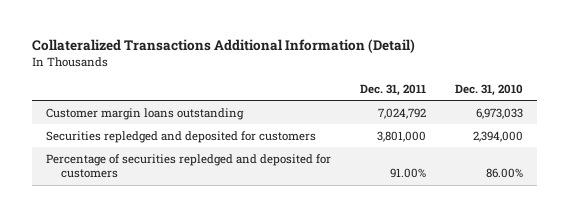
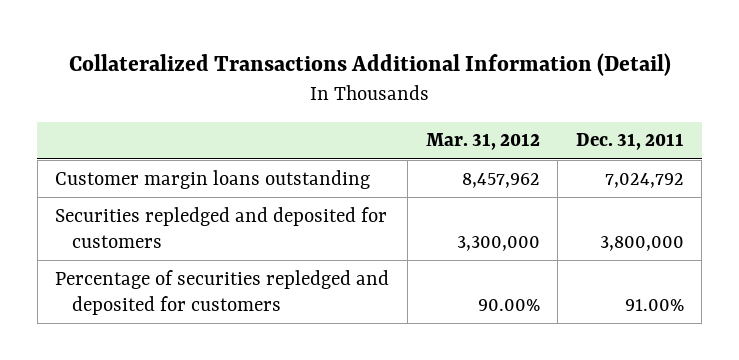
- | Dec. 31, 2011 | Dec. 31, 2010
+ | Mar. 31, 2012 | Dec. 31, 2011
- Securities repledged and deposited for customers | 3,801,000 | 2,394,000
+ Securities repledged and deposited for customers | 3,300,000 | 3,800,000

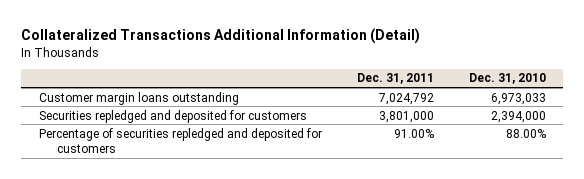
- | Mar. 31, 2012 | Dec. 31, 2011
+ | Dec. 31, 2011 | Dec. 31, 2010
- Securities repledged and deposited for customers | 3,300,000 | 3,800,000
+ Securities repledged and deposited for customers | 3,801,000 | 2,394,000

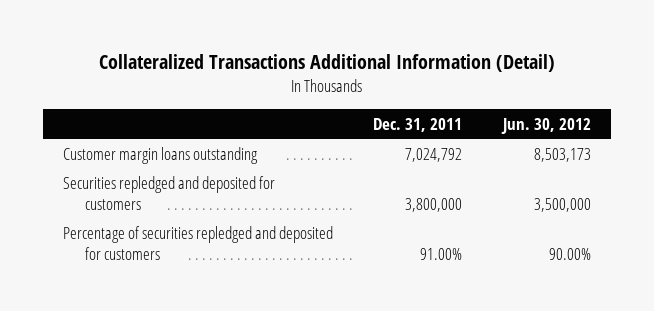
- | Dec. 31, 2011 | Dec. 31, 2010
+ | Dec. 31, 2011 | Jun. 30, 2012
- Securities repledged and deposited for customers | 3,801,000 | 2,394,000
+ Securities repledged and deposited for customers | 3,800,000 | 3,500,000

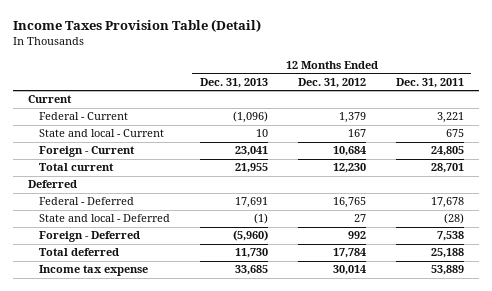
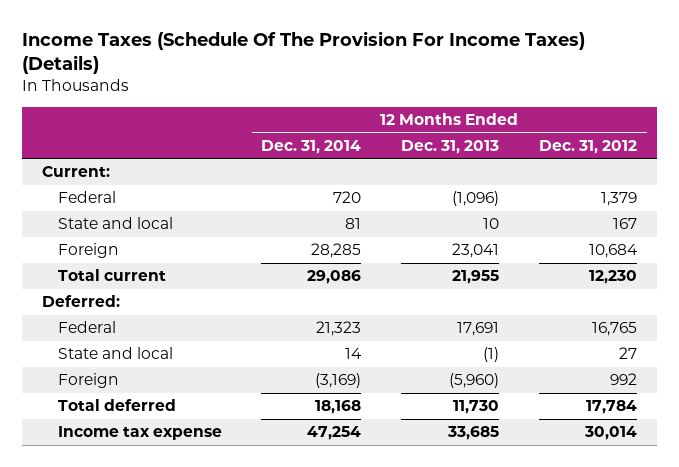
- Income Taxes Provision Table (Detail)
+ Income Taxes (Schedule Of The Provision For Income Taxes) (Details)
- | 12 Months Ended Dec. 31, 2013 | 12 Months Ended Dec. 31, 2012 | 12 Months Ended Dec. 31, 2011
+ | 12 Months Ended Dec. 31, 2014 | 12 Months Ended Dec. 31, 2013 | 12 Months Ended Dec. 31, 2012
- Current
- Federal - Current | (1,096) | 1,379 | 3,221
- State and local - Current | 10 | 167 | 675
- Foreign - Current | 23,041 | 10,684 | 24,805
+ Current:
+ Federal | 720 | (1,096) | 1,379
+ State and local | 81 | 10 | 167
+ Foreign | 28,285 | 23,041 | 10,684
- Deferred
- Federal - Deferred | 17,691 | 16,765 | 17,678
- State and local - Deferred | (1) | 27 | (28)
- Foreign - Deferred | (5,960) | 992 | 7,538
+ Deferred:
+ Federal | 21,323 | 17,691 | 16,765
+ State and local | 14 | (1) | 27
+ Foreign | (3,169) | (5,960) | 992

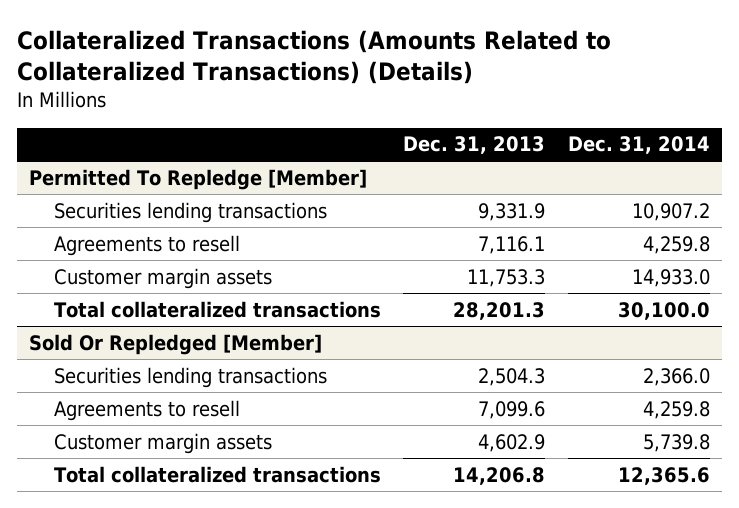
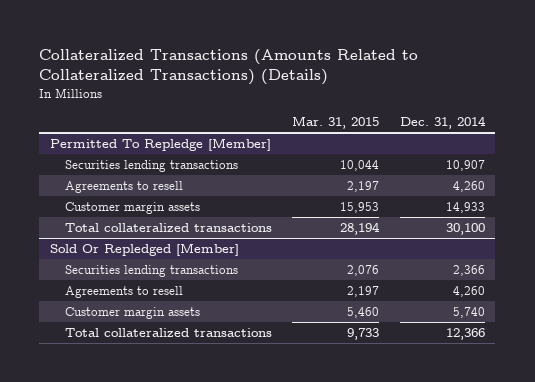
- | Dec. 31, 2013 | Dec. 31, 2014
+ | Mar. 31, 2015 | Dec. 31, 2014
@ Permitted To Repledge [Member]
- Securities lending transactions | 9,331.9 | 10,907.2
- Agreements to resell | 7,116.1 | 4,259.8
- Customer margin assets | 11,753.3 | 14,933.0
- Total collateralized transactions | 28,201.3 | 30,100.0
+ Securities lending transactions | 10,044 | 10,907
+ Agreements to resell | 2,197 | 4,260
+ Customer margin assets | 15,953 | 14,933
+ Total collateralized transactions | 28,194 | 30,100
@ Sold Or Repledged [Member]
- Securities lending transactions | 2,504.3 | 2,366.0
- Agreements to resell | 7,099.6 | 4,259.8
- Customer margin assets | 4,602.9 | 5,739.8
- Total collateralized transactions | 14,206.8 | 12,365.6
+ Securities lending transactions | 2,076 | 2,366
+ Agreements to resell | 2,197 | 4,260
+ Customer margin assets | 5,460 | 5,740
+ Total collateralized transactions | 9,733 | 12,366

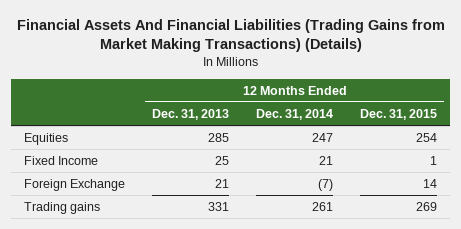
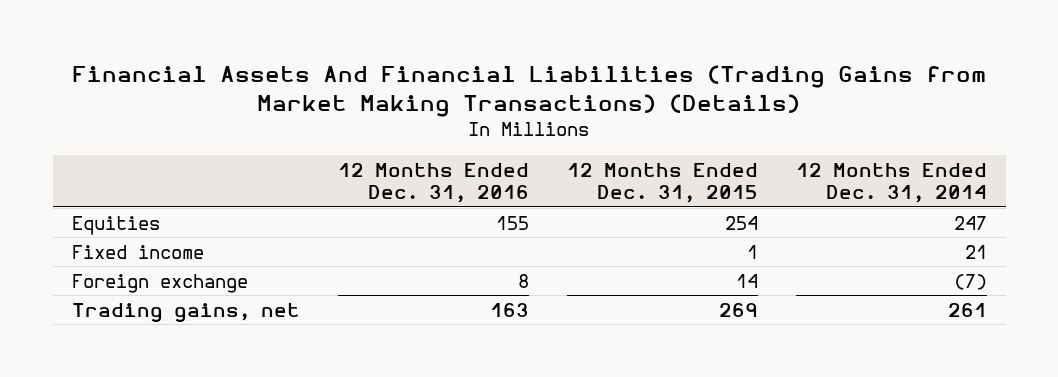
- | 12 Months Ended Dec. 31, 2013 | 12 Months Ended Dec. 31, 2014 | 12 Months Ended Dec. 31, 2015
+ | 12 Months Ended Dec. 31, 2016 | 12 Months Ended Dec. 31, 2015 | 12 Months Ended Dec. 31, 2014
- Fixed Income | 25 | 21 | 1
- Foreign Exchange | 21 | (7) | 14
- Trading gains | 331 | 261 | 269
+ Fixed income | | 1 | 21
+ Foreign exchange | 8 | 14 | (7)
+ Trading gains, net | 163 | 269 | 261

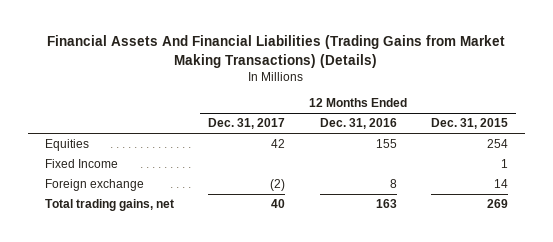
- | 12 Months Ended Dec. 31, 2016 | 12 Months Ended Dec. 31, 2015 | 12 Months Ended Dec. 31, 2014
+ | 12 Months Ended Dec. 31, 2017 | 12 Months Ended Dec. 31, 2016 | 12 Months Ended Dec. 31, 2015
- Fixed income | | 1 | 21
+ Fixed Income | | | 1
- Trading gains, net | 163 | 269 | 261
+ Total trading gains, net | 40 | 163 | 269

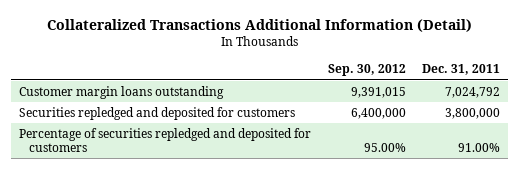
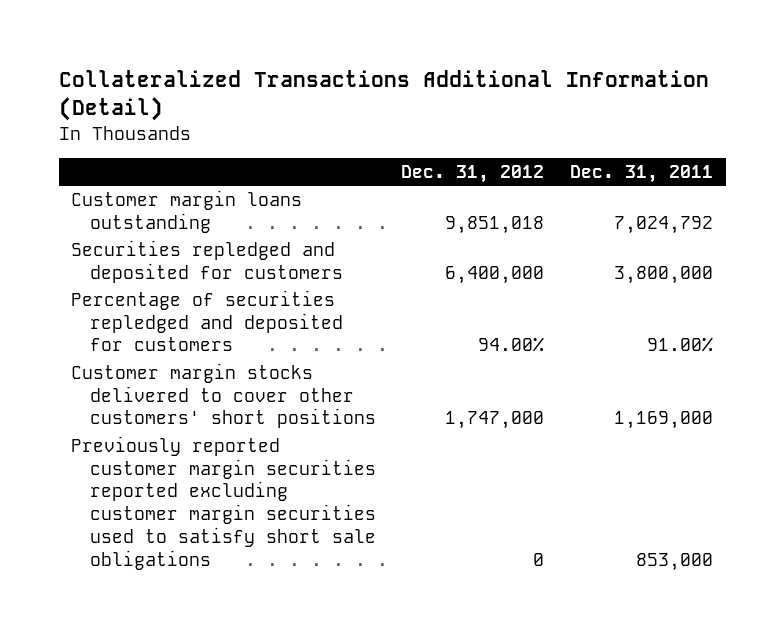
- | Sep. 30, 2012 | Dec. 31, 2011
+ | Dec. 31, 2012 | Dec. 31, 2011
+ Customer margin stocks delivered to cover other customers' short positions | 1,747,000 | 1,169,000
+ Previously reported customer margin securities reported excluding customer margin securities used to satisfy short sale obligations | 0 | 853,000

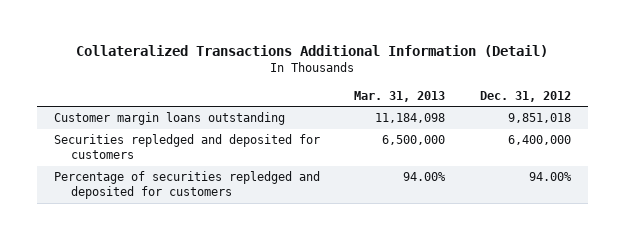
- | Dec. 31, 2012 | Dec. 31, 2011
+ | Mar. 31, 2013 | Dec. 31, 2012
- Customer margin stocks delivered to cover other customers' short positions | 1,747,000 | 1,169,000
- Previously reported customer margin securities reported excluding customer margin securities used to satisfy short sale obligations | 0 | 853,000

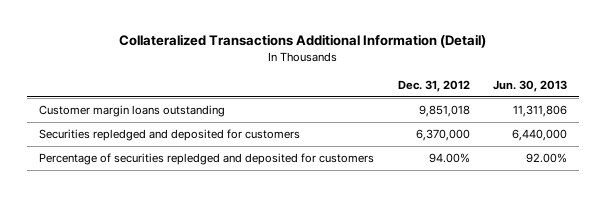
- | Mar. 31, 2013 | Dec. 31, 2012
+ | Dec. 31, 2012 | Jun. 30, 2013
- Securities repledged and deposited for customers | 6,500,000 | 6,400,000
+ Securities repledged and deposited for customers | 6,370,000 | 6,440,000

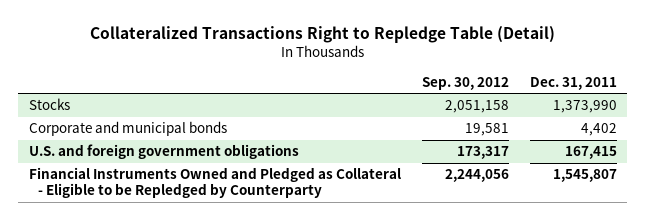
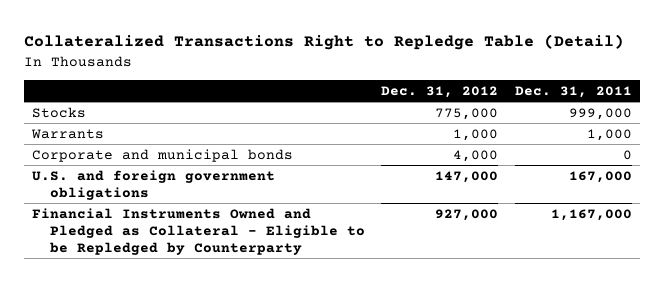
- | Sep. 30, 2012 | Dec. 31, 2011
+ | Dec. 31, 2012 | Dec. 31, 2011
- Stocks | 2,051,158 | 1,373,990
- Corporate and municipal bonds | 19,581 | 4,402
- U.S. and foreign government obligations | 173,317 | 167,415
- Financial Instruments Owned and Pledged as Collateral - Eligible to be Repledged by Counterparty | 2,244,056 | 1,545,807
+ Stocks | 775,000 | 999,000
+ Warrants | 1,000 | 1,000
+ Corporate and municipal bonds | 4,000 | 0
+ U.S. and foreign government obligations | 147,000 | 167,000
+ Financial Instruments Owned and Pledged as Collateral - Eligible to be Repledged by Counterparty | 927,000 | 1,167,000

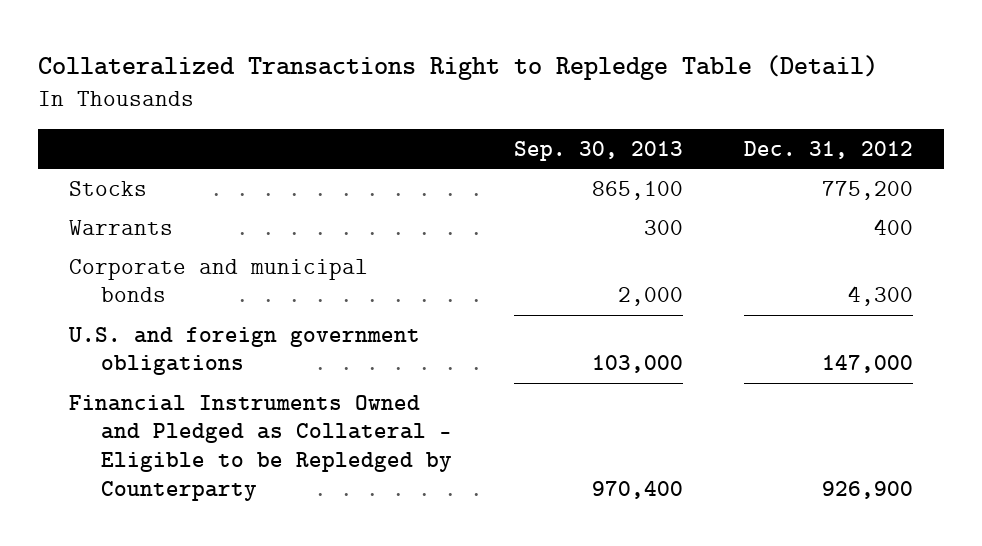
- | Dec. 31, 2012 | Dec. 31, 2011
+ | Sep. 30, 2013 | Dec. 31, 2012
- Stocks | 775,000 | 999,000
- Warrants | 1,000 | 1,000
- Corporate and municipal bonds | 4,000 | 0
+ Stocks | 865,100 | 775,200
+ Warrants | 300 | 400
+ Corporate and municipal bonds | 2,000 | 4,300
- Financial Instruments Owned and Pledged as Collateral - Eligible to be Repledged by Counterparty | 927,000 | 1,167,000
+ Financial Instruments Owned and Pledged as Collateral - Eligible to be Repledged by Counterparty | 970,400 | 926,900

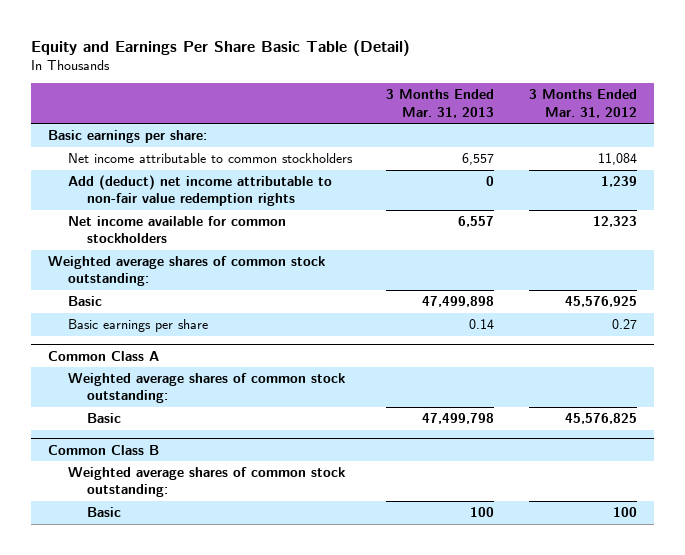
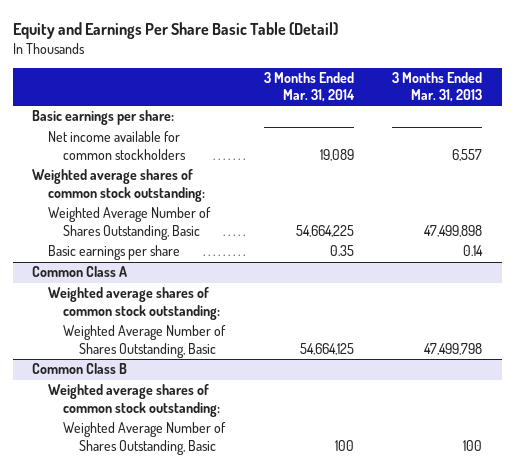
- | 3 Months Ended Mar. 31, 2013 | 3 Months Ended Mar. 31, 2012
+ | 3 Months Ended Mar. 31, 2014 | 3 Months Ended Mar. 31, 2013
- Net income attributable to common stockholders | 6,557 | 11,084
- Add (deduct) net income attributable to non-fair value redemption rights | 0 | 1,239
- Basic | 47,499,898 | 45,576,925
+ Weighted Average Number of Shares Outstanding, Basic | 54,664,225 | 47,499,898
@ Common Class A
- Basic | 47,499,798 | 45,576,825
+ Weighted Average Number of Shares Outstanding, Basic | 54,664,125 | 47,499,798
@ Common Class B
- Basic | 100 | 100
+ Weighted Average Number of Shares Outstanding, Basic | 100 | 100

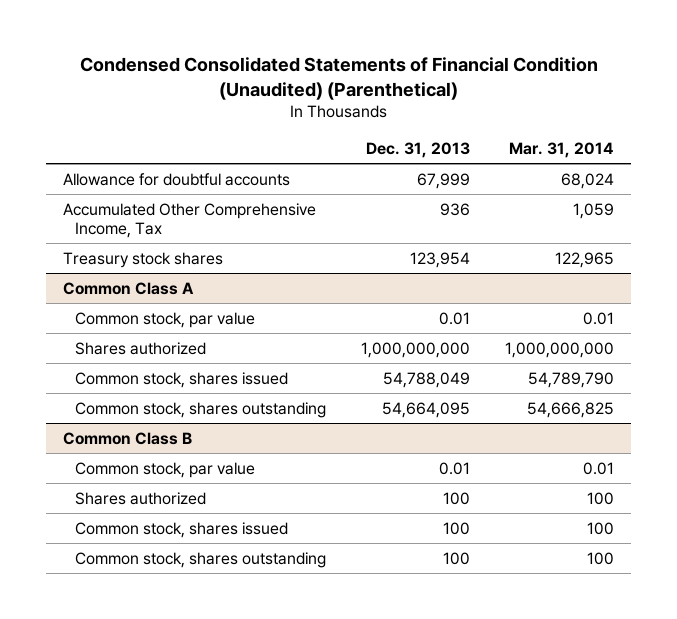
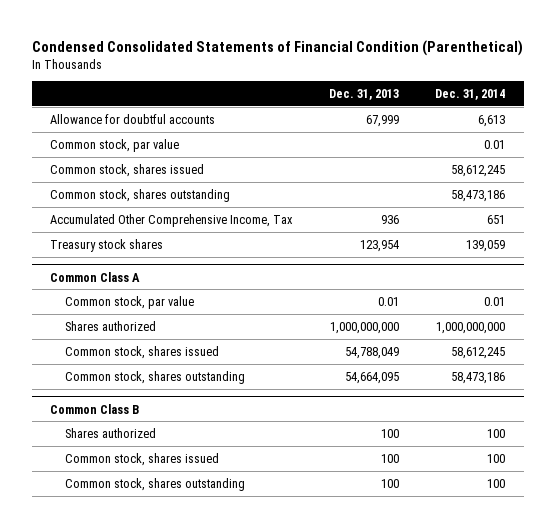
- Condensed Consolidated Statements of Financial Condition (Unaudited) (Parenthetical)
+ Condensed Consolidated Statements of Financial Condition (Parenthetical)
- | Dec. 31, 2013 | Mar. 31, 2014
+ | Dec. 31, 2013 | Dec. 31, 2014
+ Common stock, par value | | 0.01
+ Common stock, shares issued | | 58,612,245
+ Common stock, shares outstanding | | 58,473,186
@ Common Class B
- Common stock, par value | 0.01 | 0.01

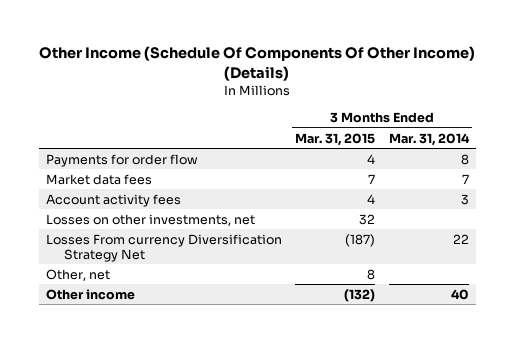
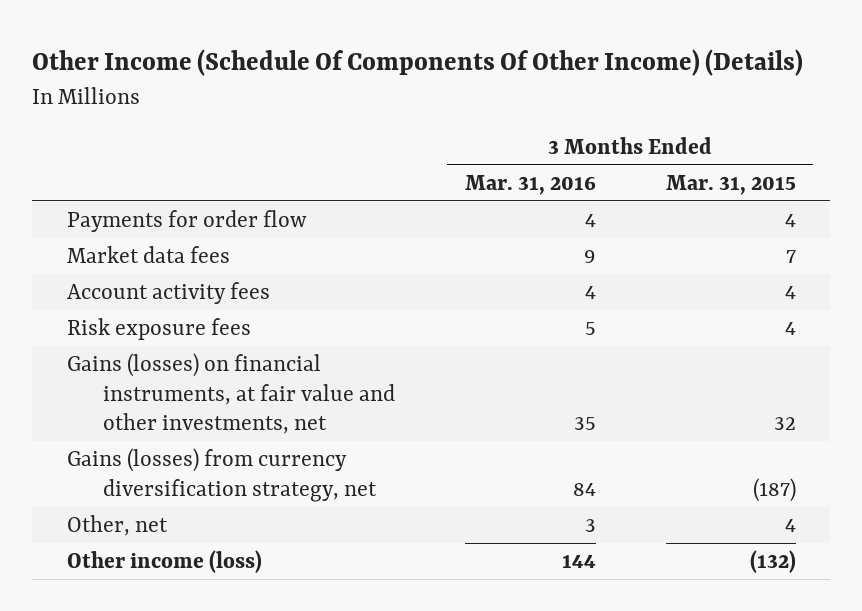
- | 3 Months Ended Mar. 31, 2015 | 3 Months Ended Mar. 31, 2014
+ | 3 Months Ended Mar. 31, 2016 | 3 Months Ended Mar. 31, 2015
- Losses on other investments, net | 32 |
- Losses From currency Diversification Strategy Net | (187) | 22
- Other, net | 8 |
- Other income | (132) | 40
+ Risk exposure fees | 5 | 4
+ Gains (losses) on financial instruments, at fair value and other investments, net | 35 | 32
+ Gains (losses) from currency diversification strategy, net | 84 | (187)
+ Other, net | 3 | 4
+ Other income (loss) | 144 | (132)

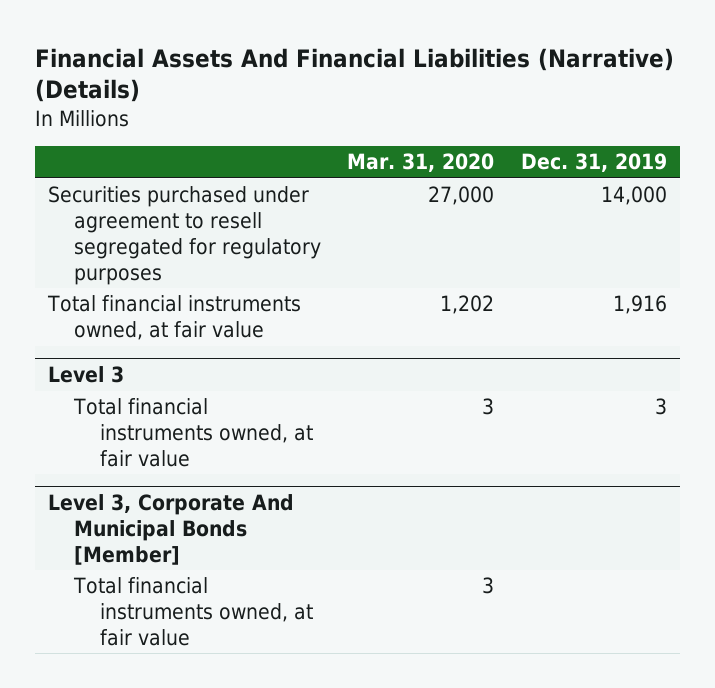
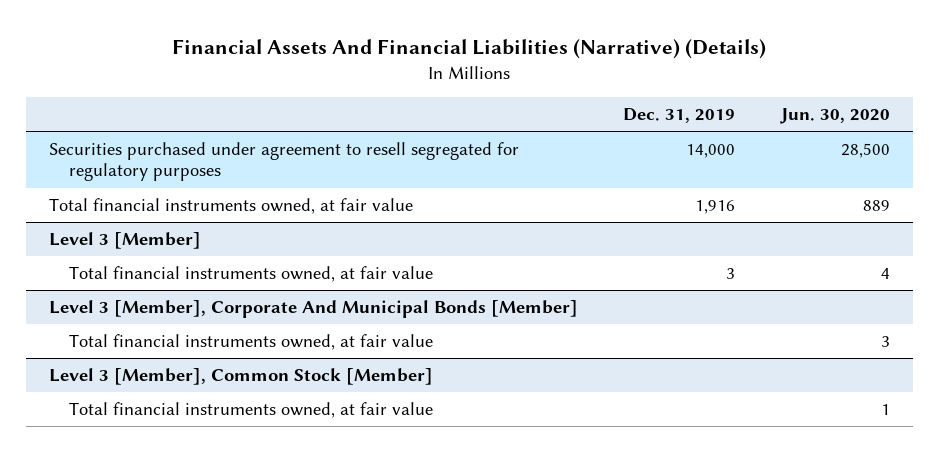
- | Mar. 31, 2020 | Dec. 31, 2019
+ | Dec. 31, 2019 | Jun. 30, 2020
- Level 3
+ Level 3 [Member]
- Level 3, Corporate And Municipal Bonds [Member]
+ Level 3 [Member], Corporate And Municipal Bonds [Member]
+ Level 3 [Member], Common Stock [Member]
+ Total financial instruments owned, at fair value | | 1

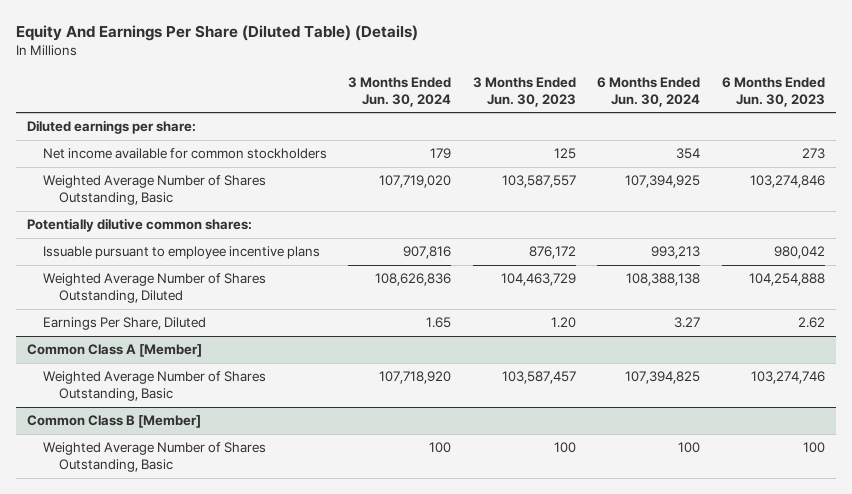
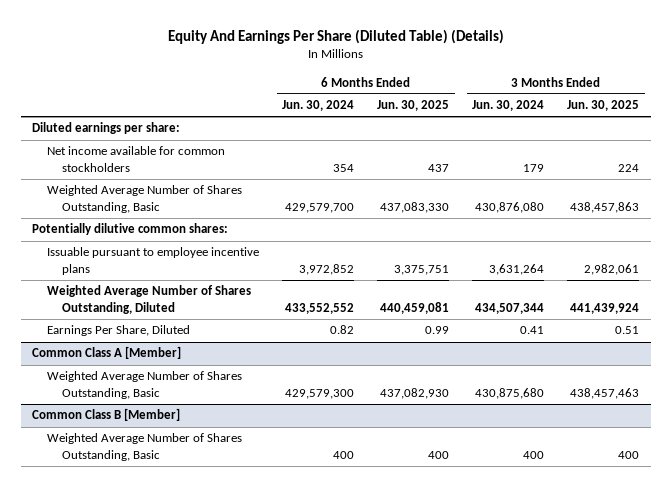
- | 3 Months Ended Jun. 30, 2024 | 3 Months Ended Jun. 30, 2023 | 6 Months Ended Jun. 30, 2024 | 6 Months Ended Jun. 30, 2023
+ | 6 Months Ended Jun. 30, 2024 | 6 Months Ended Jun. 30, 2025 | 3 Months Ended Jun. 30, 2024 | 3 Months Ended Jun. 30, 2025
- Weighted Average Number of Shares Outstanding, Basic | 107,719,020 | 103,587,557 | 107,394,925 | 103,274,846
+ Weighted Average Number of Shares Outstanding, Basic | 429,579,700 | 437,083,330 | 430,876,080 | 438,457,863
- Issuable pursuant to employee incentive plans | 907,816 | 876,172 | 993,213 | 980,042
- Weighted Average Number of Shares Outstanding, Diluted | 108,626,836 | 104,463,729 | 108,388,138 | 104,254,888
- Earnings Per Share, Diluted | 1.65 | 1.20 | 3.27 | 2.62
+ Issuable pursuant to employee incentive plans | 3,972,852 | 3,375,751 | 3,631,264 | 2,982,061
+ Weighted Average Number of Shares Outstanding, Diluted | 433,552,552 | 440,459,081 | 434,507,344 | 441,439,924
+ Earnings Per Share, Diluted | 0.82 | 0.99 | 0.41 | 0.51
@ Common Class A [Member]
- Weighted Average Number of Shares Outstanding, Basic | 107,718,920 | 103,587,457 | 107,394,825 | 103,274,746
+ Weighted Average Number of Shares Outstanding, Basic | 429,579,300 | 437,082,930 | 430,875,680 | 438,457,463
@ Common Class B [Member]
- Weighted Average Number of Shares Outstanding, Basic | 100 | 100 | 100 | 100
+ Weighted Average Number of Shares Outstanding, Basic | 400 | 400 | 400 | 400

